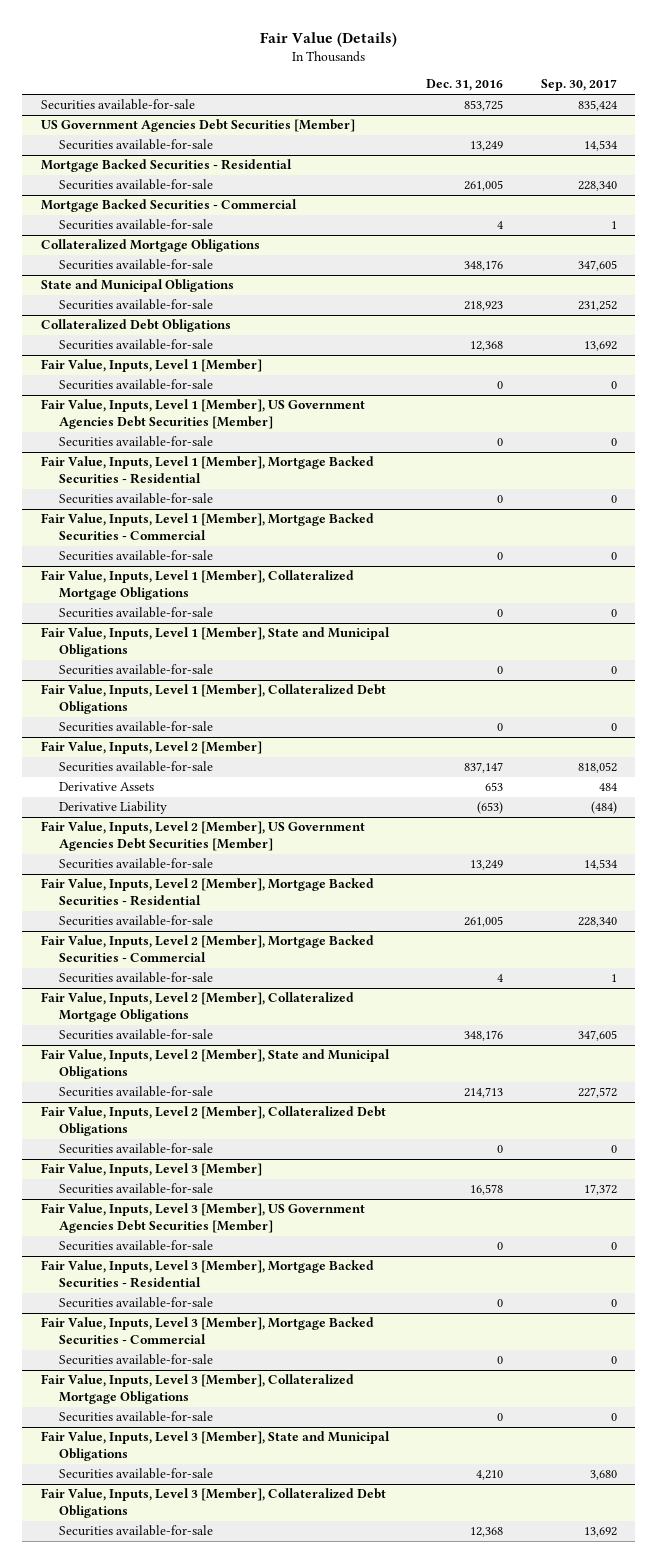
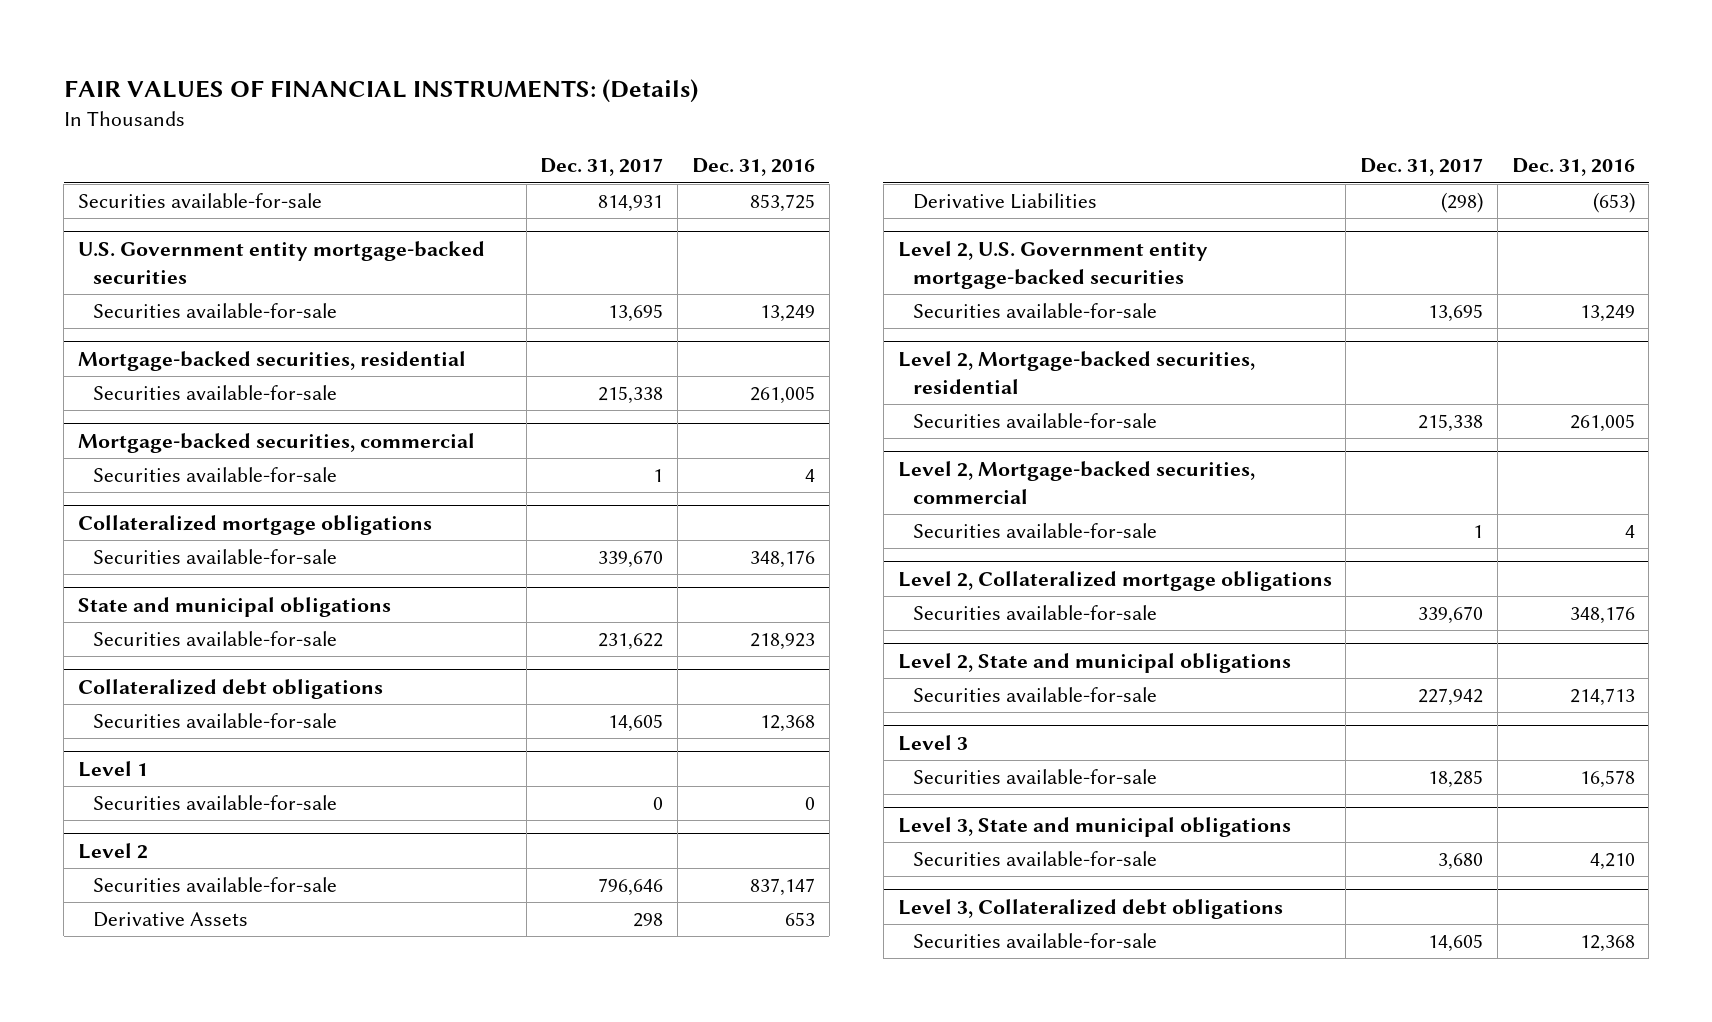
- Fair Value (Details)
+ FAIR VALUES OF FINANCIAL INSTRUMENTS: (Details)
- | Dec. 31, 2016 | Sep. 30, 2017
+ | Dec. 31, 2017 | Dec. 31, 2016
- US Government Agencies Debt Securities [Member]
+ U.S. Government entity mortgage-backed securities
- Mortgage Backed Securities - Residential
+ Mortgage-backed securities, residential
- Mortgage Backed Securities - Commercial
+ Mortgage-backed securities, commercial
- Collateralized Mortgage Obligations
+ Collateralized mortgage obligations
- State and Municipal Obligations
+ State and municipal obligations
- Collateralized Debt Obligations
+ Collateralized debt obligations
- Fair Value, Inputs, Level 1 [Member]
- Securities available-for-sale | 0 | 0
- Fair Value, Inputs, Level 1 [Member], US Government Agencies Debt Securities [Member]
- Securities available-for-sale | 0 | 0
- Fair Value, Inputs, Level 1 [Member], Mortgage Backed Securities - Residential
- Securities available-for-sale | 0 | 0
- Fair Value, Inputs, Level 1 [Member], Mortgage Backed Securities - Commercial
- Securities available-for-sale | 0 | 0
- Fair Value, Inputs, Level 1 [Member], Collateralized Mortgage Obligations
- Securities available-for-sale | 0 | 0
- Fair Value, Inputs, Level 1 [Member], State and Municipal Obligations
- Securities available-for-sale | 0 | 0
- Fair Value, Inputs, Level 1 [Member], Collateralized Debt Obligations
+ Level 1
- Fair Value, Inputs, Level 2 [Member]
+ Level 2
- Derivative Liability | (653) | (484)
- Fair Value, Inputs, Level 2 [Member], US Government Agencies Debt Securities [Member]
+ Derivative Liabilities | (298) | (653)
+ Level 2, U.S. Government entity mortgage-backed securities
- Fair Value, Inputs, Level 2 [Member], Mortgage Backed Securities - Residential
+ Level 2, Mortgage-backed securities, residential
- Fair Value, Inputs, Level 2 [Member], Mortgage Backed Securities - Commercial
+ Level 2, Mortgage-backed securities, commercial
- Fair Value, Inputs, Level 2 [Member], Collateralized Mortgage Obligations
+ Level 2, Collateralized mortgage obligations
- Fair Value, Inputs, Level 2 [Member], State and Municipal Obligations
+ Level 2, State and municipal obligations
- Fair Value, Inputs, Level 2 [Member], Collateralized Debt Obligations
- Securities available-for-sale | 0 | 0
- Fair Value, Inputs, Level 3 [Member]
+ Level 3
- Fair Value, Inputs, Level 3 [Member], US Government Agencies Debt Securities [Member]
- Securities available-for-sale | 0 | 0
- Fair Value, Inputs, Level 3 [Member], Mortgage Backed Securities - Residential
- Securities available-for-sale | 0 | 0
- Fair Value, Inputs, Level 3 [Member], Mortgage Backed Securities - Commercial
- Securities available-for-sale | 0 | 0
- Fair Value, Inputs, Level 3 [Member], Collateralized Mortgage Obligations
- Securities available-for-sale | 0 | 0
- Fair Value, Inputs, Level 3 [Member], State and Municipal Obligations
+ Level 3, State and municipal obligations
- Fair Value, Inputs, Level 3 [Member], Collateralized Debt Obligations
+ Level 3, Collateralized debt obligations

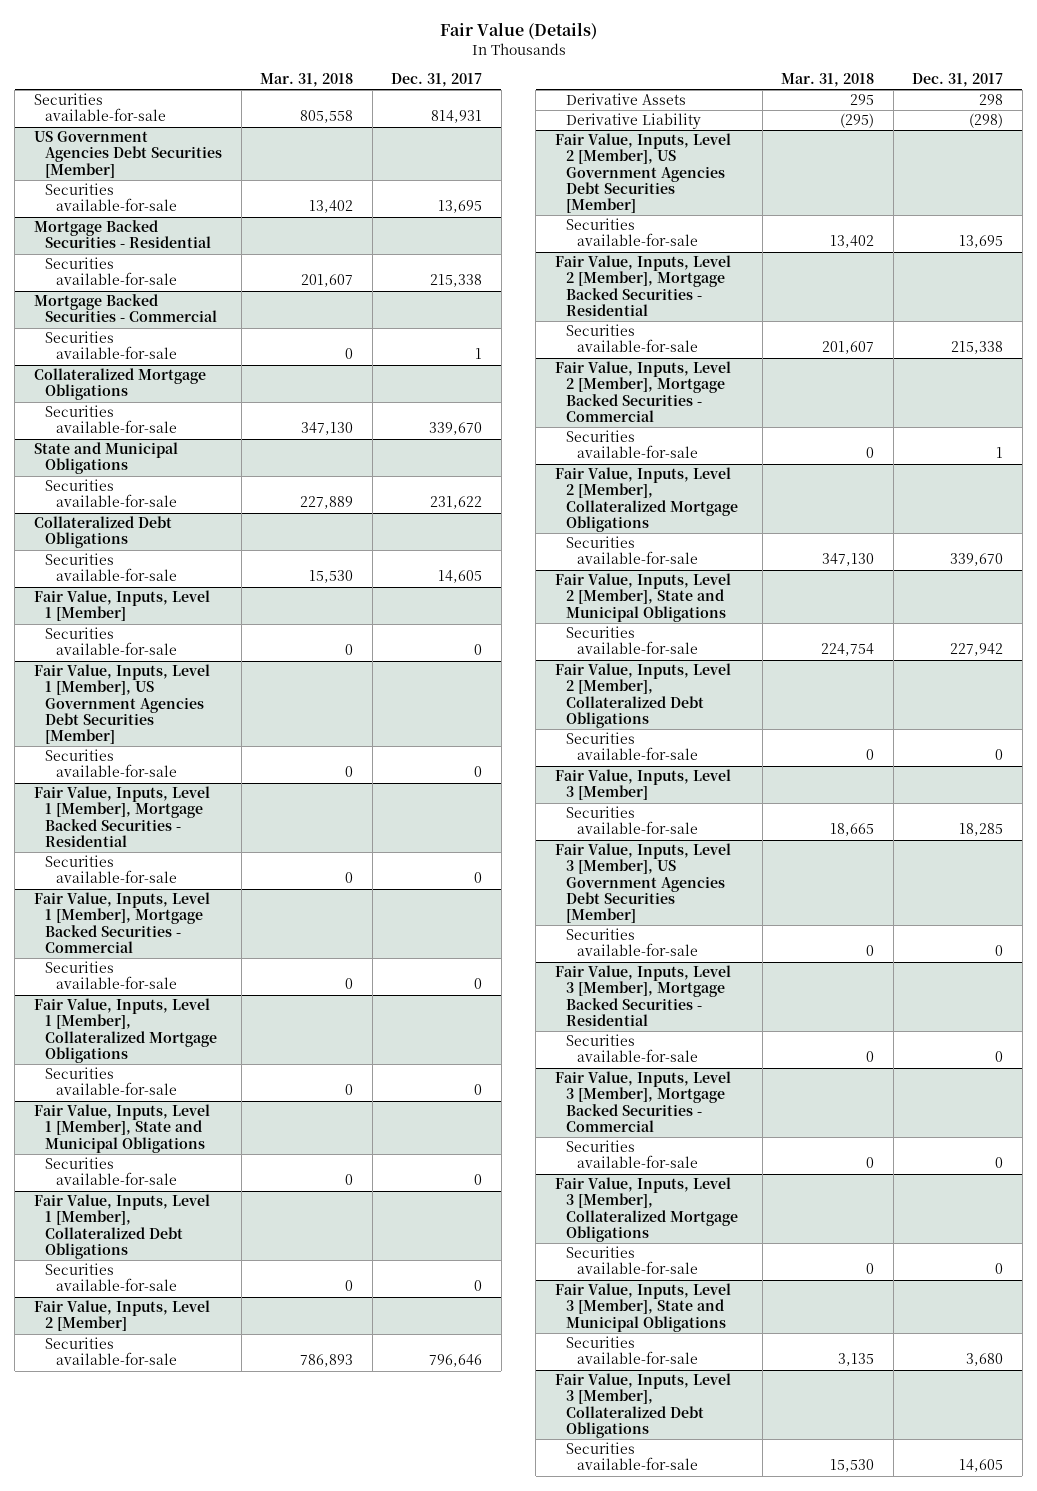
- FAIR VALUES OF FINANCIAL INSTRUMENTS: (Details)
+ Fair Value (Details)
- | Dec. 31, 2017 | Dec. 31, 2016
+ | Mar. 31, 2018 | Dec. 31, 2017
- U.S. Government entity mortgage-backed securities
+ US Government Agencies Debt Securities [Member]
- Mortgage-backed securities, residential
+ Mortgage Backed Securities - Residential
- Mortgage-backed securities, commercial
+ Mortgage Backed Securities - Commercial
- Collateralized mortgage obligations
+ Collateralized Mortgage Obligations
- State and municipal obligations
+ State and Municipal Obligations
- Collateralized debt obligations
+ Collateralized Debt Obligations
- Level 1
+ Fair Value, Inputs, Level 1 [Member]
- Level 2
+ Fair Value, Inputs, Level 1 [Member], US Government Agencies Debt Securities [Member]
+ Securities available-for-sale | 0 | 0
+ Fair Value, Inputs, Level 1 [Member], Mortgage Backed Securities - Residential
+ Securities available-for-sale | 0 | 0
+ Fair Value, Inputs, Level 1 [Member], Mortgage Backed Securities - Commercial
+ Securities available-for-sale | 0 | 0
+ Fair Value, Inputs, Level 1 [Member], Collateralized Mortgage Obligations
+ Securities available-for-sale | 0 | 0
+ Fair Value, Inputs, Level 1 [Member], State and Municipal Obligations
+ Securities available-for-sale | 0 | 0
+ Fair Value, Inputs, Level 1 [Member], Collateralized Debt Obligations
+ Securities available-for-sale | 0 | 0
+ Fair Value, Inputs, Level 2 [Member]
- Derivative Liabilities | (298) | (653)
- Level 2, U.S. Government entity mortgage-backed securities
+ Derivative Liability | (295) | (298)
+ Fair Value, Inputs, Level 2 [Member], US Government Agencies Debt Securities [Member]
- Level 2, Mortgage-backed securities, residential
+ Fair Value, Inputs, Level 2 [Member], Mortgage Backed Securities - Residential
- Level 2, Mortgage-backed securities, commercial
+ Fair Value, Inputs, Level 2 [Member], Mortgage Backed Securities - Commercial
- Level 2, Collateralized mortgage obligations
+ Fair Value, Inputs, Level 2 [Member], Collateralized Mortgage Obligations
- Level 2, State and municipal obligations
+ Fair Value, Inputs, Level 2 [Member], State and Municipal Obligations
- Level 3
+ Fair Value, Inputs, Level 2 [Member], Collateralized Debt Obligations
+ Securities available-for-sale | 0 | 0
+ Fair Value, Inputs, Level 3 [Member]
- Level 3, State and municipal obligations
+ Fair Value, Inputs, Level 3 [Member], US Government Agencies Debt Securities [Member]
+ Securities available-for-sale | 0 | 0
+ Fair Value, Inputs, Level 3 [Member], Mortgage Backed Securities - Residential
+ Securities available-for-sale | 0 | 0
+ Fair Value, Inputs, Level 3 [Member], Mortgage Backed Securities - Commercial
+ Securities available-for-sale | 0 | 0
+ Fair Value, Inputs, Level 3 [Member], Collateralized Mortgage Obligations
+ Securities available-for-sale | 0 | 0
+ Fair Value, Inputs, Level 3 [Member], State and Municipal Obligations
- Level 3, Collateralized debt obligations
+ Fair Value, Inputs, Level 3 [Member], Collateralized Debt Obligations

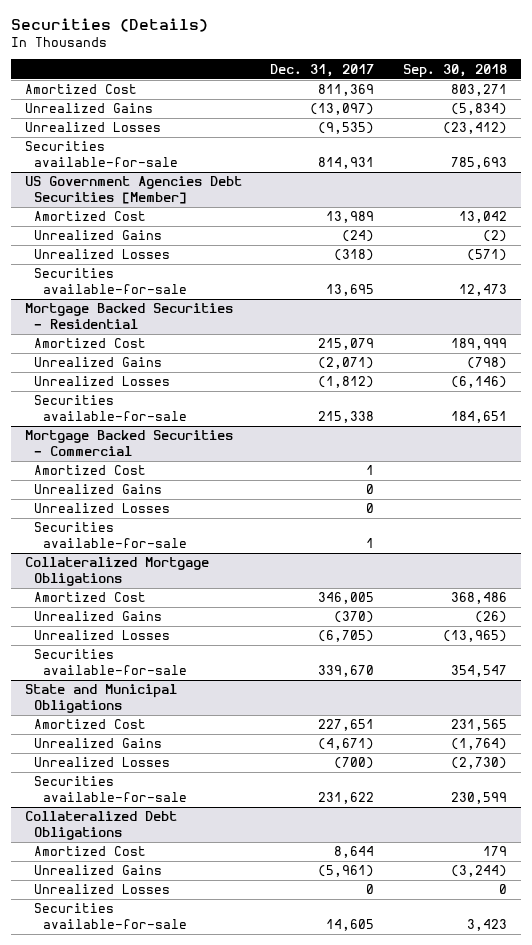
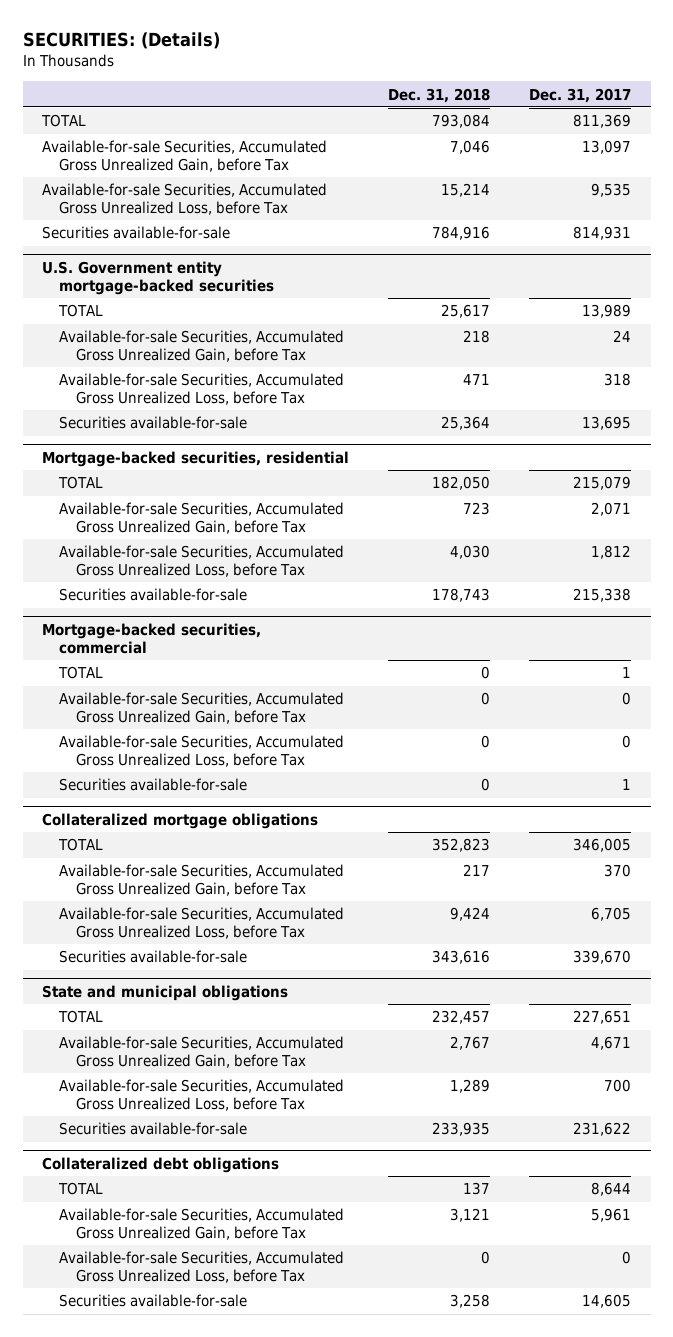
- Securities (Details)
+ SECURITIES: (Details)
- | Dec. 31, 2017 | Sep. 30, 2018
+ | Dec. 31, 2018 | Dec. 31, 2017
- Amortized Cost | 811,369 | 803,271
- Unrealized Gains | (13,097) | (5,834)
- Unrealized Losses | (9,535) | (23,412)
+ TOTAL | 793,084 | 811,369
+ Available-for-sale Securities, Accumulated Gross Unrealized Gain, before Tax | 7,046 | 13,097
+ Available-for-sale Securities, Accumulated Gross Unrealized Loss, before Tax | 15,214 | 9,535
- US Government Agencies Debt Securities [Member]
- Amortized Cost | 13,989 | 13,042
- Unrealized Gains | (24) | (2)
- Unrealized Losses | (318) | (571)
+ U.S. Government entity mortgage-backed securities
+ TOTAL | 25,617 | 13,989
+ Available-for-sale Securities, Accumulated Gross Unrealized Gain, before Tax | 218 | 24
+ Available-for-sale Securities, Accumulated Gross Unrealized Loss, before Tax | 471 | 318
- Mortgage Backed Securities - Residential
- Amortized Cost | 215,079 | 189,999
- Unrealized Gains | (2,071) | (798)
- Unrealized Losses | (1,812) | (6,146)
+ Mortgage-backed securities, residential
+ TOTAL | 182,050 | 215,079
+ Available-for-sale Securities, Accumulated Gross Unrealized Gain, before Tax | 723 | 2,071
+ Available-for-sale Securities, Accumulated Gross Unrealized Loss, before Tax | 4,030 | 1,812
- Mortgage Backed Securities - Commercial
- Amortized Cost | 1 |
- Unrealized Gains | 0 |
- Unrealized Losses | 0 |
+ Mortgage-backed securities, commercial
+ TOTAL | 0 | 1
+ Available-for-sale Securities, Accumulated Gross Unrealized Gain, before Tax | 0 | 0
+ Available-for-sale Securities, Accumulated Gross Unrealized Loss, before Tax | 0 | 0
- Collateralized Mortgage Obligations
- Amortized Cost | 346,005 | 368,486
- Unrealized Gains | (370) | (26)
- Unrealized Losses | (6,705) | (13,965)
+ Collateralized mortgage obligations
+ TOTAL | 352,823 | 346,005
+ Available-for-sale Securities, Accumulated Gross Unrealized Gain, before Tax | 217 | 370
+ Available-for-sale Securities, Accumulated Gross Unrealized Loss, before Tax | 9,424 | 6,705
- State and Municipal Obligations
- Amortized Cost | 227,651 | 231,565
- Unrealized Gains | (4,671) | (1,764)
- Unrealized Losses | (700) | (2,730)
+ State and municipal obligations
+ TOTAL | 232,457 | 227,651
+ Available-for-sale Securities, Accumulated Gross Unrealized Gain, before Tax | 2,767 | 4,671
+ Available-for-sale Securities, Accumulated Gross Unrealized Loss, before Tax | 1,289 | 700
- Collateralized Debt Obligations
- Amortized Cost | 8,644 | 179
- Unrealized Gains | (5,961) | (3,244)
- Unrealized Losses | 0 | 0
+ Collateralized debt obligations
+ TOTAL | 137 | 8,644
+ Available-for-sale Securities, Accumulated Gross Unrealized Gain, before Tax | 3,121 | 5,961
+ Available-for-sale Securities, Accumulated Gross Unrealized Loss, before Tax | 0 | 0

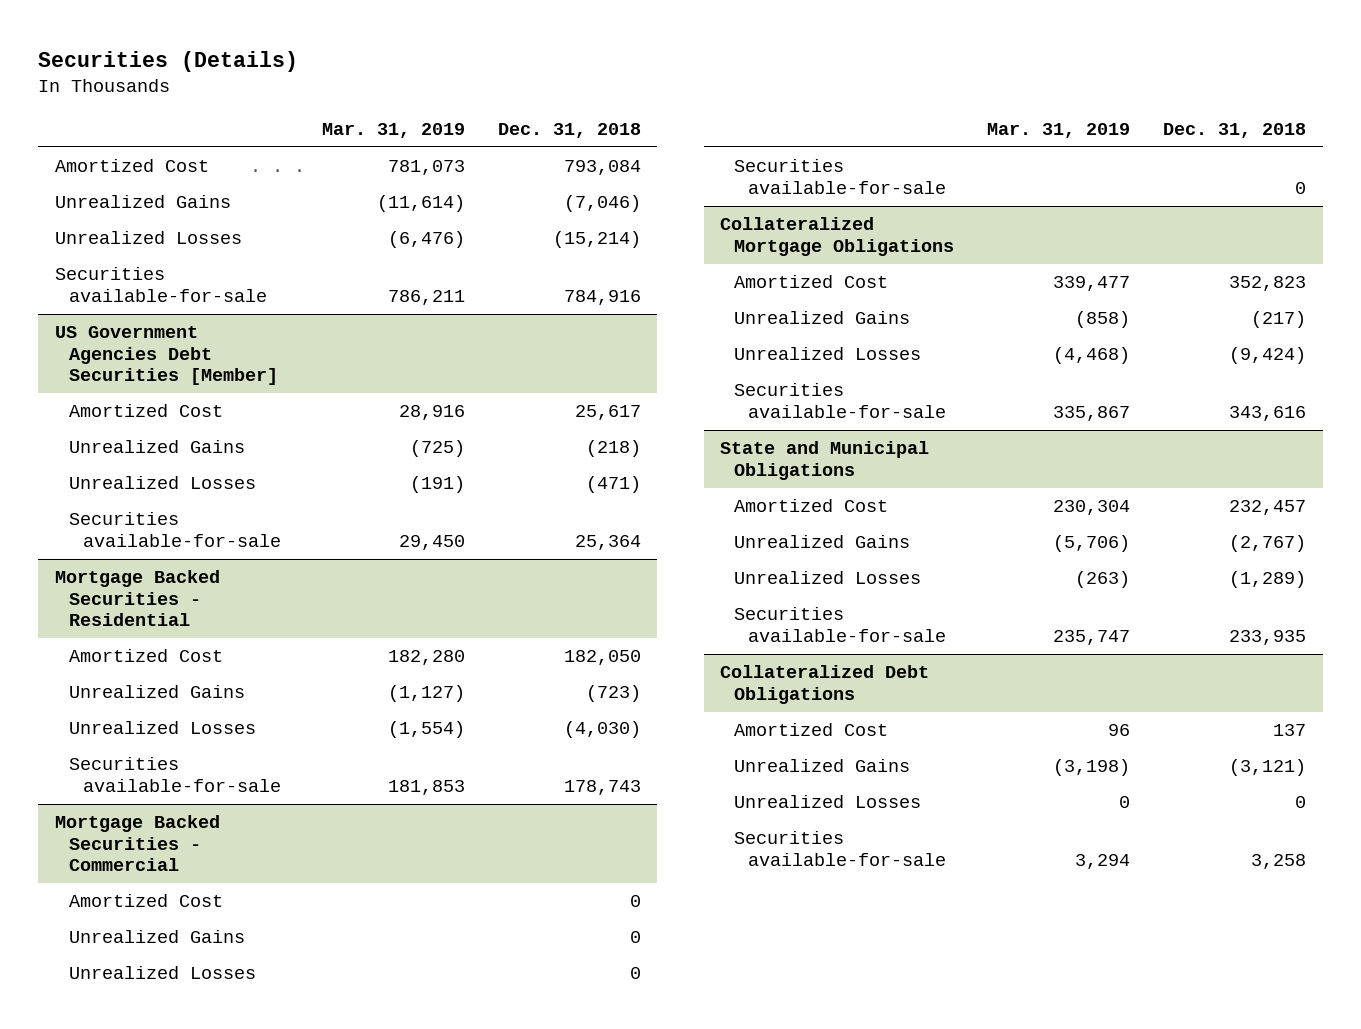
- SECURITIES: (Details)
+ Securities (Details)
- | Dec. 31, 2018 | Dec. 31, 2017
+ | Mar. 31, 2019 | Dec. 31, 2018
- TOTAL | 793,084 | 811,369
- Available-for-sale Securities, Accumulated Gross Unrealized Gain, before Tax | 7,046 | 13,097
- Available-for-sale Securities, Accumulated Gross Unrealized Loss, before Tax | 15,214 | 9,535
+ Amortized Cost | 781,073 | 793,084
+ Unrealized Gains | (11,614) | (7,046)
+ Unrealized Losses | (6,476) | (15,214)
- U.S. Government entity mortgage-backed securities
- TOTAL | 25,617 | 13,989
- Available-for-sale Securities, Accumulated Gross Unrealized Gain, before Tax | 218 | 24
- Available-for-sale Securities, Accumulated Gross Unrealized Loss, before Tax | 471 | 318
+ US Government Agencies Debt Securities [Member]
+ Amortized Cost | 28,916 | 25,617
+ Unrealized Gains | (725) | (218)
+ Unrealized Losses | (191) | (471)
- Mortgage-backed securities, residential
- TOTAL | 182,050 | 215,079
- Available-for-sale Securities, Accumulated Gross Unrealized Gain, before Tax | 723 | 2,071
- Available-for-sale Securities, Accumulated Gross Unrealized Loss, before Tax | 4,030 | 1,812
+ Mortgage Backed Securities - Residential
+ Amortized Cost | 182,280 | 182,050
+ Unrealized Gains | (1,127) | (723)
+ Unrealized Losses | (1,554) | (4,030)
- Mortgage-backed securities, commercial
- TOTAL | 0 | 1
- Available-for-sale Securities, Accumulated Gross Unrealized Gain, before Tax | 0 | 0
- Available-for-sale Securities, Accumulated Gross Unrealized Loss, before Tax | 0 | 0
+ Mortgage Backed Securities - Commercial
+ Amortized Cost | | 0
+ Unrealized Gains | | 0
+ Unrealized Losses | | 0
- Collateralized mortgage obligations
- TOTAL | 352,823 | 346,005
- Available-for-sale Securities, Accumulated Gross Unrealized Gain, before Tax | 217 | 370
- Available-for-sale Securities, Accumulated Gross Unrealized Loss, before Tax | 9,424 | 6,705
+ Collateralized Mortgage Obligations
+ Amortized Cost | 339,477 | 352,823
+ Unrealized Gains | (858) | (217)
+ Unrealized Losses | (4,468) | (9,424)
- State and municipal obligations
- TOTAL | 232,457 | 227,651
- Available-for-sale Securities, Accumulated Gross Unrealized Gain, before Tax | 2,767 | 4,671
- Available-for-sale Securities, Accumulated Gross Unrealized Loss, before Tax | 1,289 | 700
+ State and Municipal Obligations
+ Amortized Cost | 230,304 | 232,457
+ Unrealized Gains | (5,706) | (2,767)
+ Unrealized Losses | (263) | (1,289)
- Collateralized debt obligations
- TOTAL | 137 | 8,644
- Available-for-sale Securities, Accumulated Gross Unrealized Gain, before Tax | 3,121 | 5,961
- Available-for-sale Securities, Accumulated Gross Unrealized Loss, before Tax | 0 | 0
+ Collateralized Debt Obligations
+ Amortized Cost | 96 | 137
+ Unrealized Gains | (3,198) | (3,121)
+ Unrealized Losses | 0 | 0

